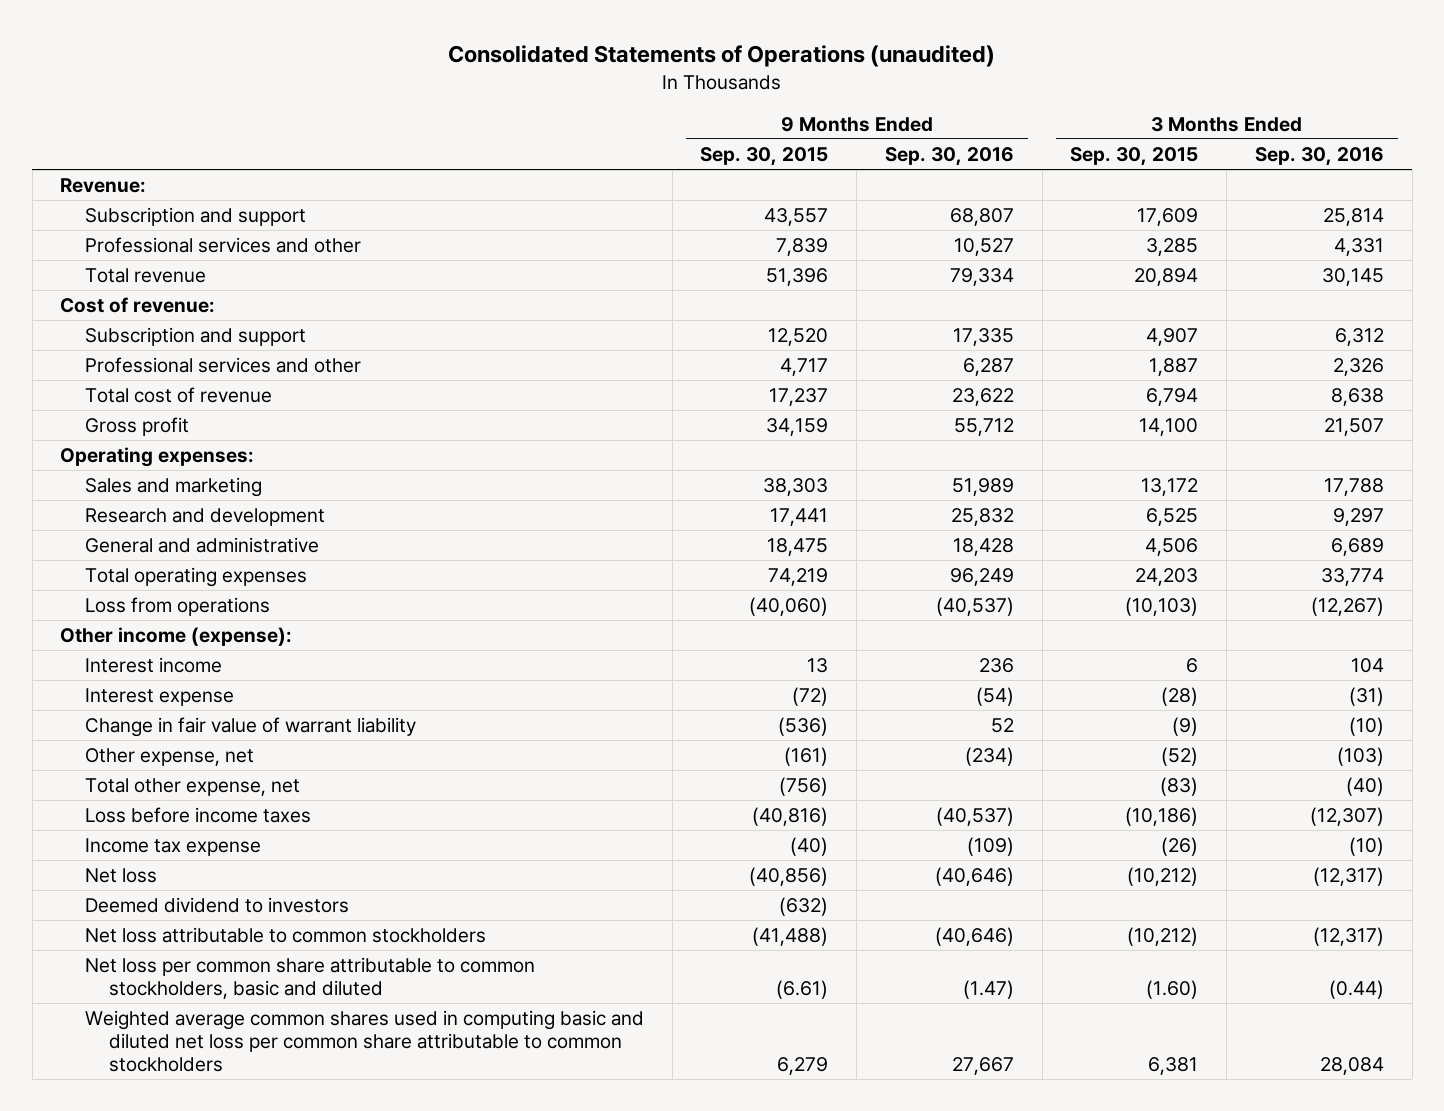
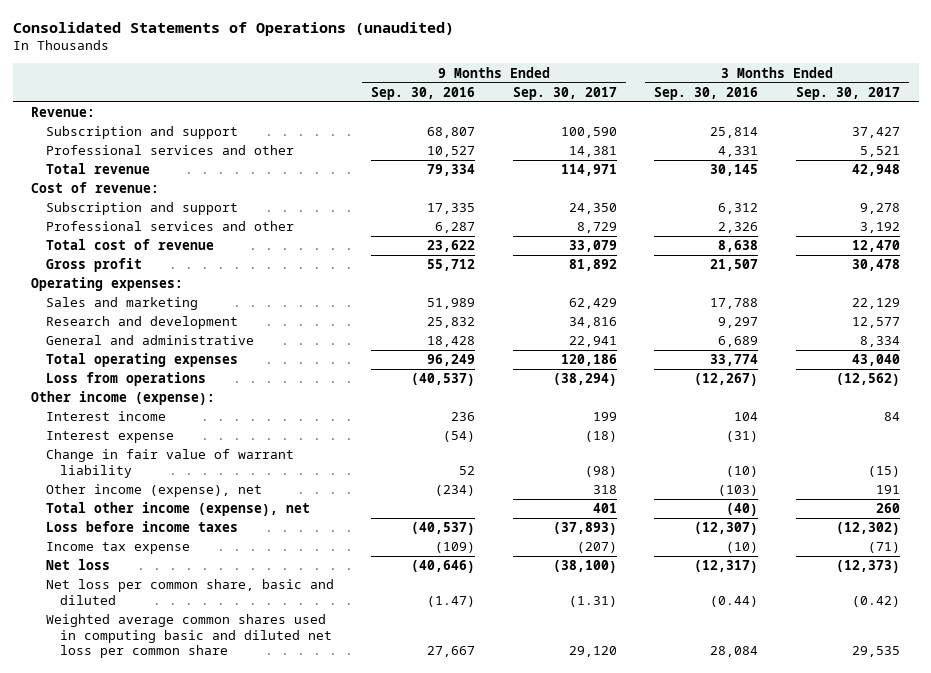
- | 9 Months Ended Sep. 30, 2015 | 9 Months Ended Sep. 30, 2016 | 3 Months Ended Sep. 30, 2015 | 3 Months Ended Sep. 30, 2016
+ | 9 Months Ended Sep. 30, 2016 | 9 Months Ended Sep. 30, 2017 | 3 Months Ended Sep. 30, 2016 | 3 Months Ended Sep. 30, 2017
- Other expense, net | (161) | (234) | (52) | (103)
- Total other expense, net | (756) | | (83) | (40)
+ Other income (expense), net | (234) | 318 | (103) | 191
+ Total other income (expense), net | | 401 | (40) | 260
- Deemed dividend to investors | (632) | | |
- Net loss attributable to common stockholders | (41,488) | (40,646) | (10,212) | (12,317)
- Net loss per common share attributable to common stockholders, basic and diluted | (6.61) | (1.47) | (1.60) | (0.44)
- Weighted average common shares used in computing basic and diluted net loss per common share attributable to common stockholders | 6,279 | 27,667 | 6,381 | 28,084
+ Net loss per common share, basic and diluted | (1.47) | (1.31) | (0.44) | (0.42)
+ Weighted average common shares used in computing basic and diluted net loss per common share | 27,667 | 29,120 | 28,084 | 29,535

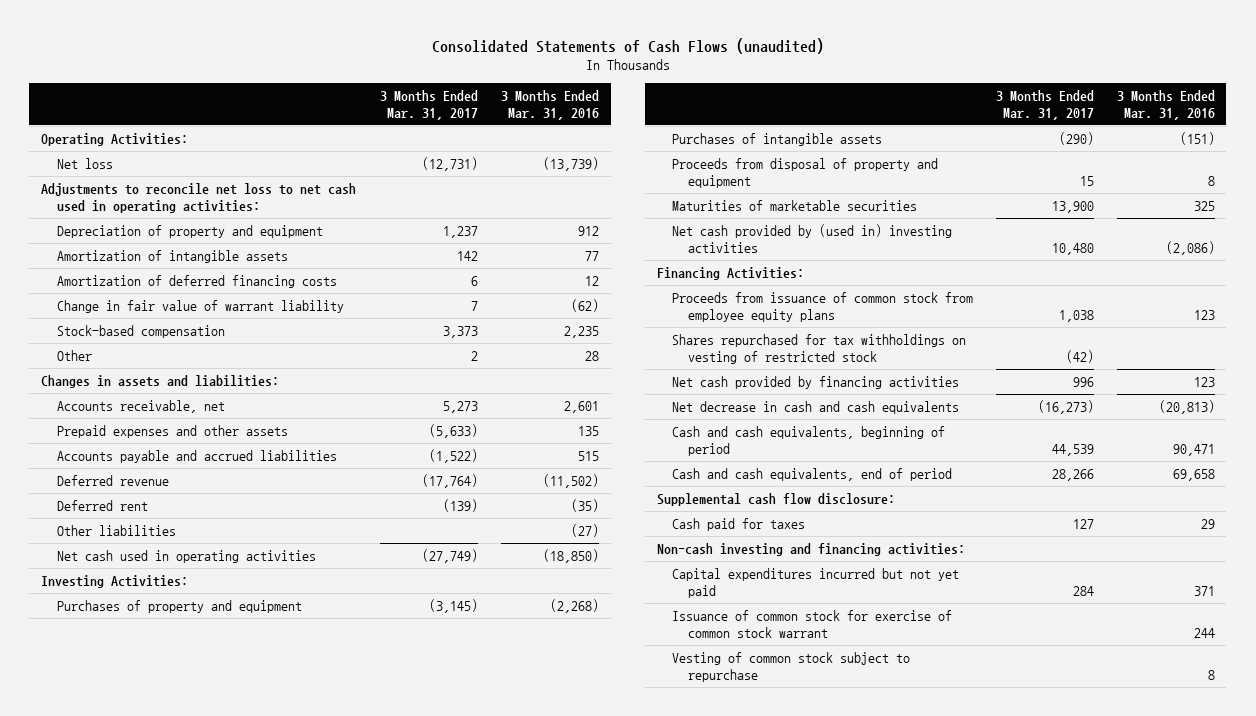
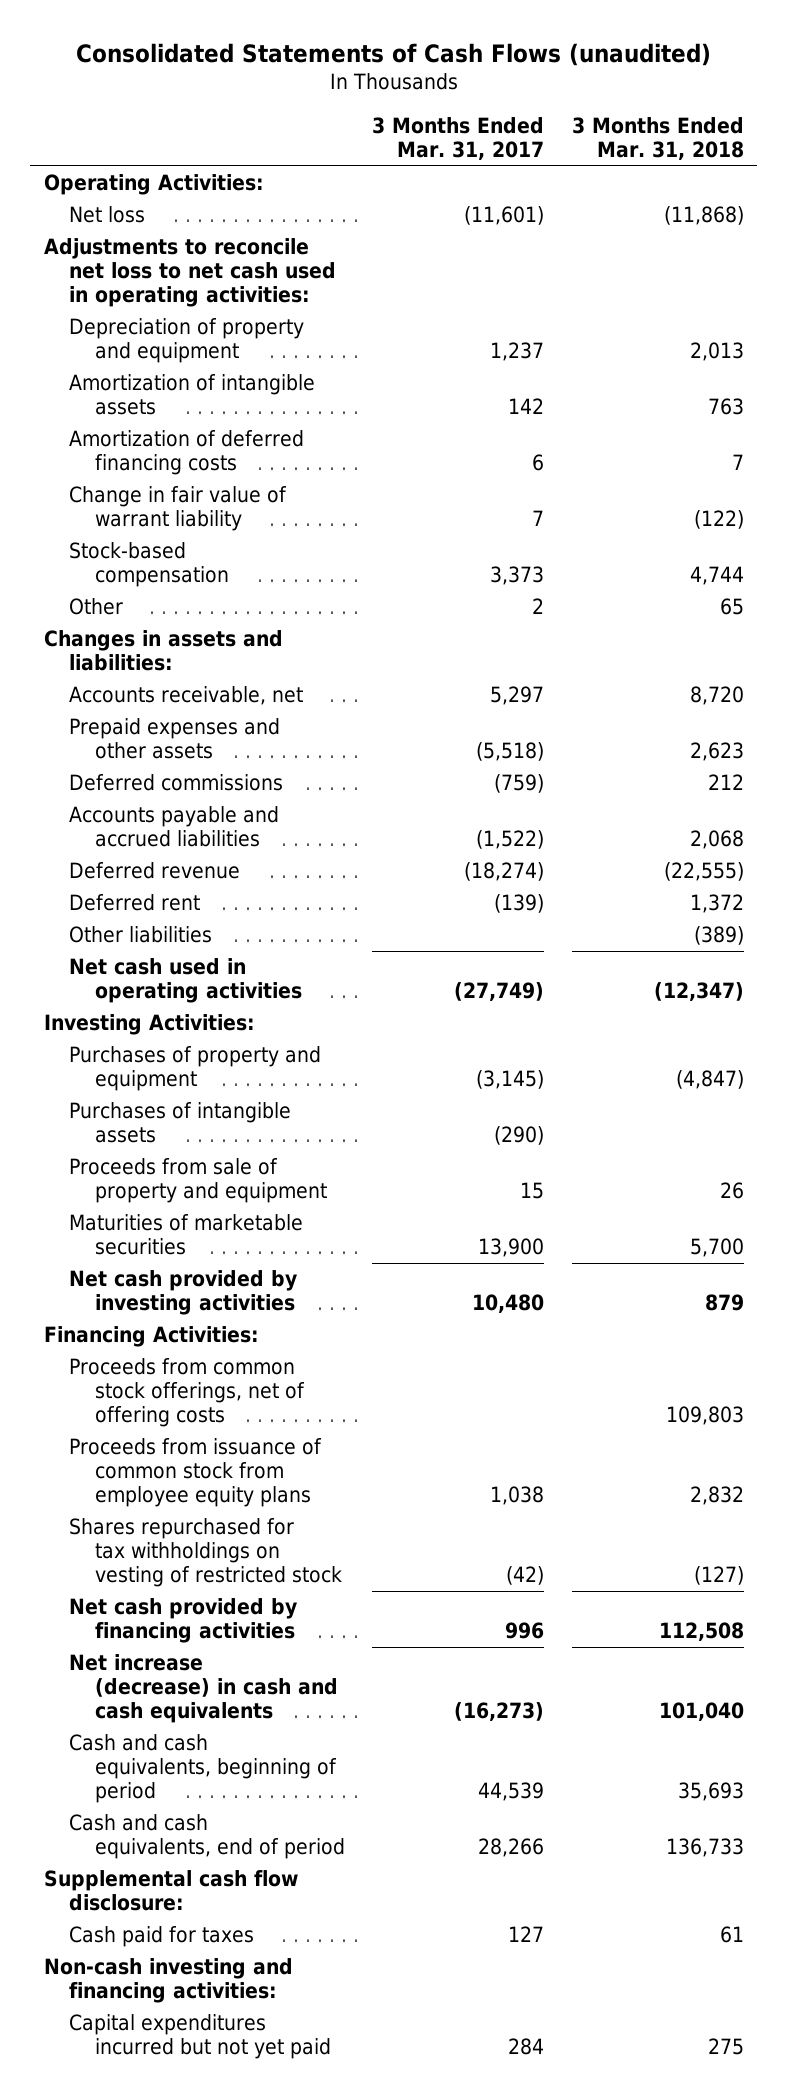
- | 3 Months Ended Mar. 31, 2017 | 3 Months Ended Mar. 31, 2016
+ | 3 Months Ended Mar. 31, 2017 | 3 Months Ended Mar. 31, 2018
- Net loss | (12,731) | (13,739)
+ Net loss | (11,601) | (11,868)
- Accounts receivable, net | 5,273 | 2,601
- Prepaid expenses and other assets | (5,633) | 135
+ Accounts receivable, net | 5,297 | 8,720
+ Prepaid expenses and other assets | (5,518) | 2,623
+ Deferred commissions | (759) | 212
- Deferred revenue | (17,764) | (11,502)
+ Deferred revenue | (18,274) | (22,555)
- Proceeds from disposal of property and equipment | 15 | 8
+ Proceeds from sale of property and equipment | 15 | 26
- Net cash provided by (used in) investing activities | 10,480 | (2,086)
+ Net cash provided by investing activities | 10,480 | 879
+ Proceeds from common stock offerings, net of offering costs | | 109,803
- Net decrease in cash and cash equivalents | (16,273) | (20,813)
+ Net increase (decrease) in cash and cash equivalents | (16,273) | 101,040
- Issuance of common stock for exercise of common stock warrant | | 244
- Vesting of common stock subject to repurchase | | 8

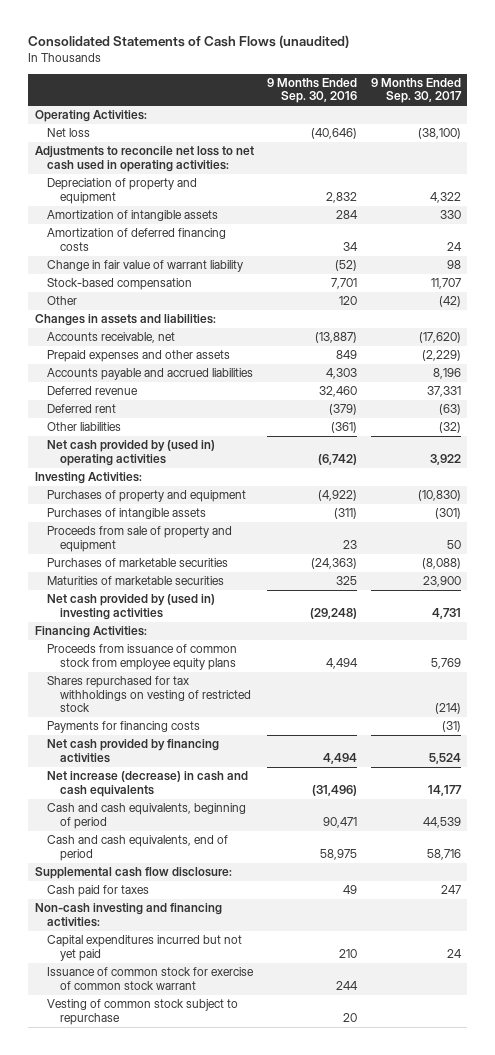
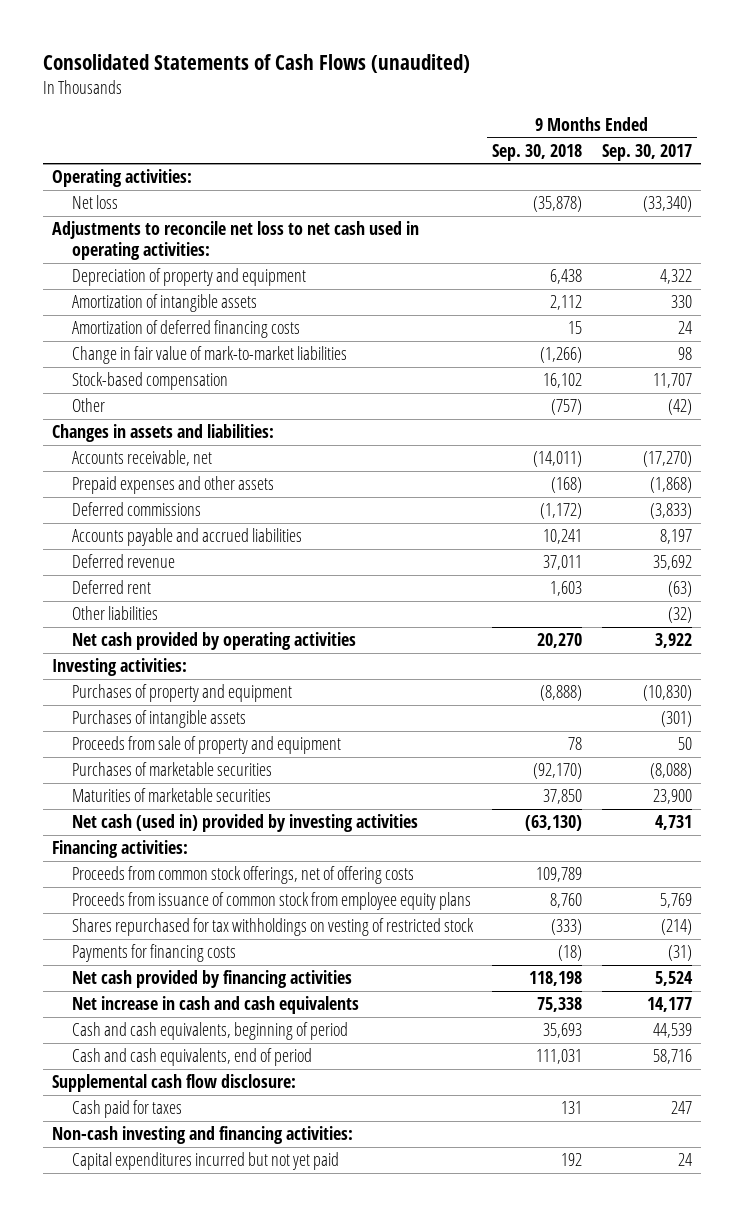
- | 9 Months Ended Sep. 30, 2016 | 9 Months Ended Sep. 30, 2017
+ | 9 Months Ended Sep. 30, 2018 | 9 Months Ended Sep. 30, 2017
- Operating Activities:
- Net loss | (40,646) | (38,100)
+ Operating activities:
+ Net loss | (35,878) | (33,340)
- Change in fair value of warrant liability | (52) | 98
+ Change in fair value of mark-to-market liabilities | (1,266) | 98
- Accounts receivable, net | (13,887) | (17,620)
- Prepaid expenses and other assets | 849 | (2,229)
- Accounts payable and accrued liabilities | 4,303 | 8,196
- Deferred revenue | 32,460 | 37,331
+ Accounts receivable, net | (14,011) | (17,270)
+ Prepaid expenses and other assets | (168) | (1,868)
+ Deferred commissions | (1,172) | (3,833)
+ Accounts payable and accrued liabilities | 10,241 | 8,197
+ Deferred revenue | 37,011 | 35,692
- Net cash provided by (used in) operating activities | (6,742) | 3,922
- Investing Activities:
+ Net cash provided by operating activities | 20,270 | 3,922
+ Investing activities:
- Net cash provided by (used in) investing activities | (29,248) | 4,731
- Financing Activities:
+ Net cash (used in) provided by investing activities | (63,130) | 4,731
+ Financing activities:
+ Proceeds from common stock offerings, net of offering costs | 109,789 |
- Net increase (decrease) in cash and cash equivalents | (31,496) | 14,177
+ Net increase in cash and cash equivalents | 75,338 | 14,177
- Issuance of common stock for exercise of common stock warrant | 244 |
- Vesting of common stock subject to repurchase | 20 |

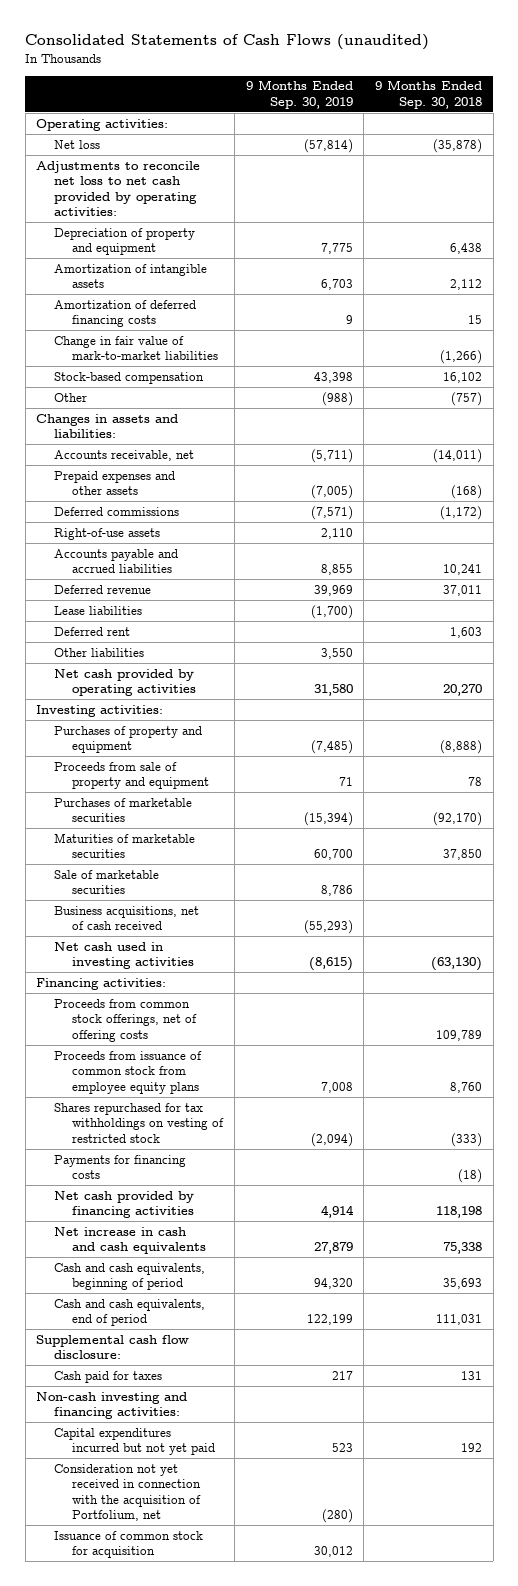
- | 9 Months Ended Sep. 30, 2018 | 9 Months Ended Sep. 30, 2017
+ | 9 Months Ended Sep. 30, 2019 | 9 Months Ended Sep. 30, 2018
- Adjustments to reconcile net loss to net cash used in operating activities:
+ Adjustments to reconcile net loss to net cash provided by operating activities:
+ Right-of-use assets | 2,110 |
+ Lease liabilities | (1,700) |
- Purchases of intangible assets | | (301)
- Net cash (used in) provided by investing activities | (63,130) | 4,731
+ Sale of marketable securities | 8,786 |
+ Business acquisitions, net of cash received | (55,293) |
+ Net cash used in investing activities | (8,615) | (63,130)
+ Consideration not yet received in connection with the acquisition of Portfolium, net | (280) |
+ Issuance of common stock for acquisition | 30,012 |

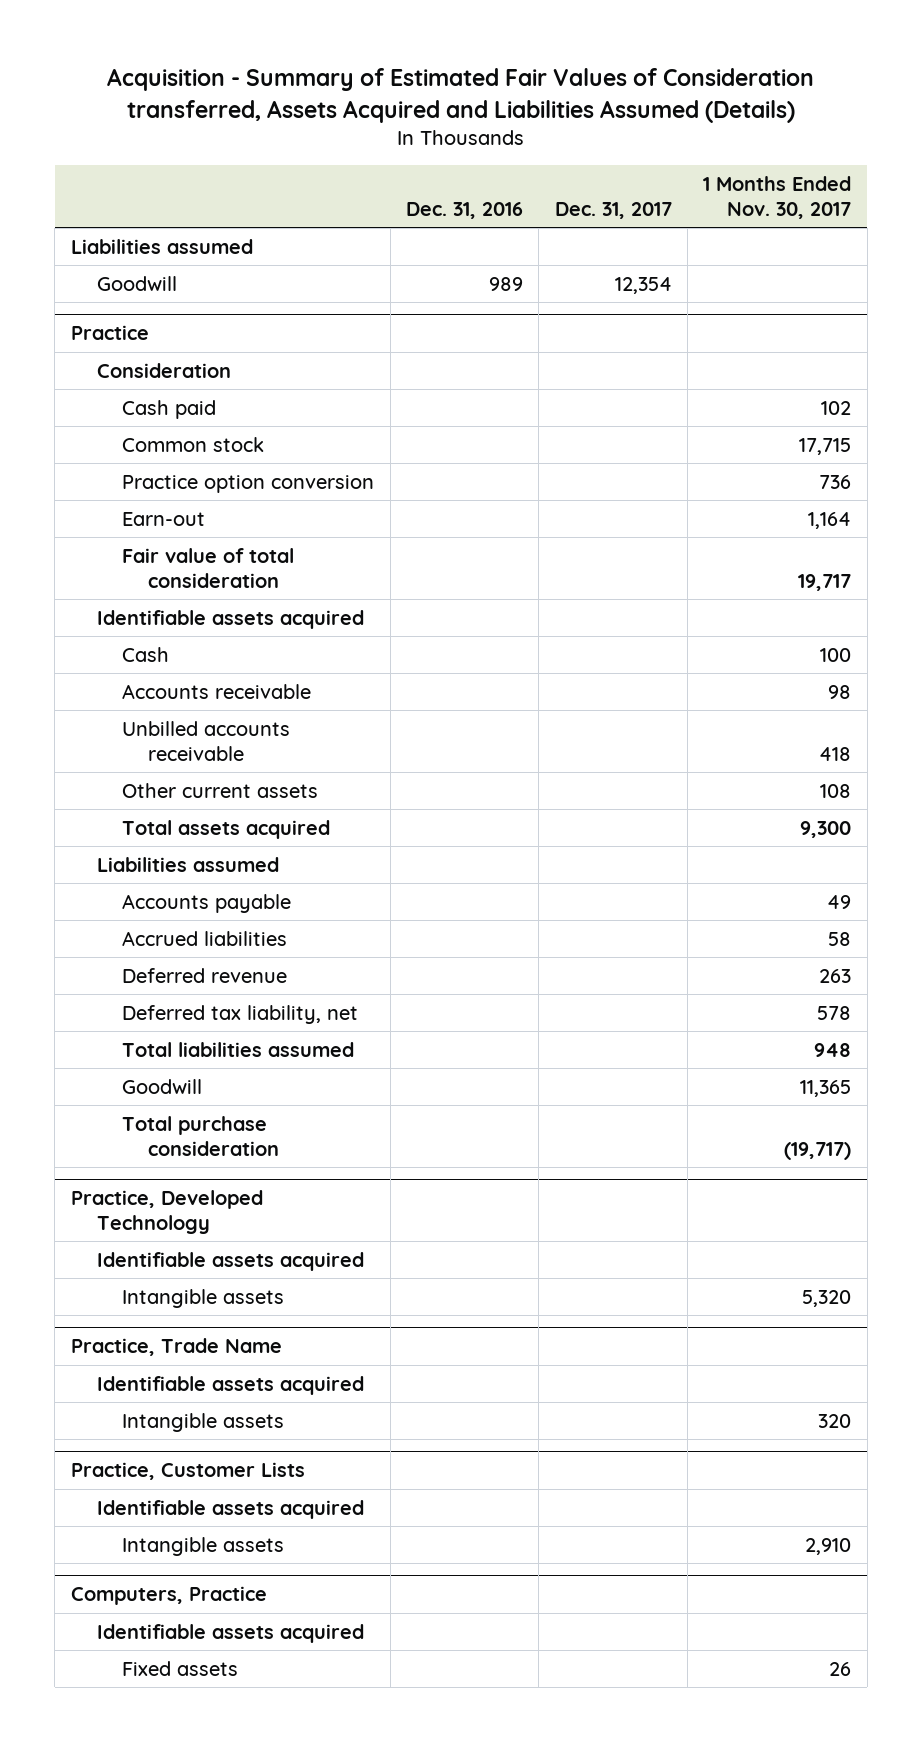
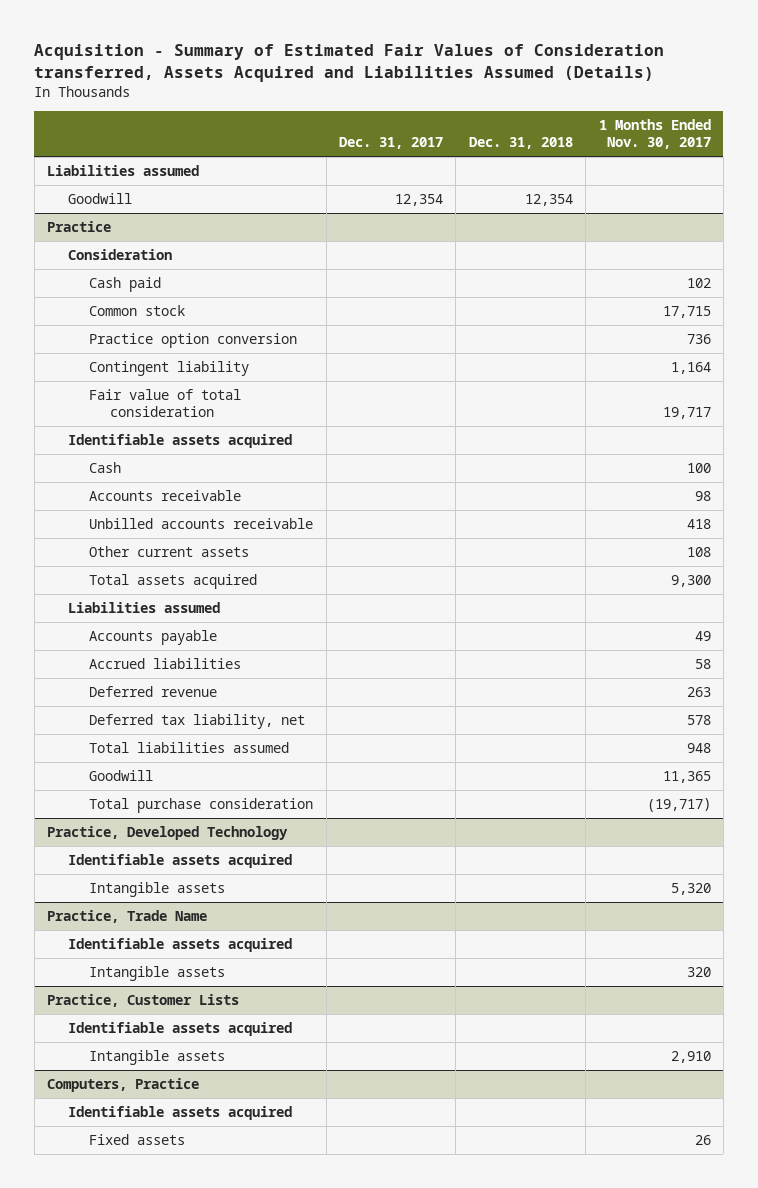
- | Dec. 31, 2016 | Dec. 31, 2017 | 1 Months Ended Nov. 30, 2017
+ | Dec. 31, 2017 | Dec. 31, 2018 | 1 Months Ended Nov. 30, 2017
@ Practice
- Earn-out | | | 1,164
+ Contingent liability | | | 1,164

